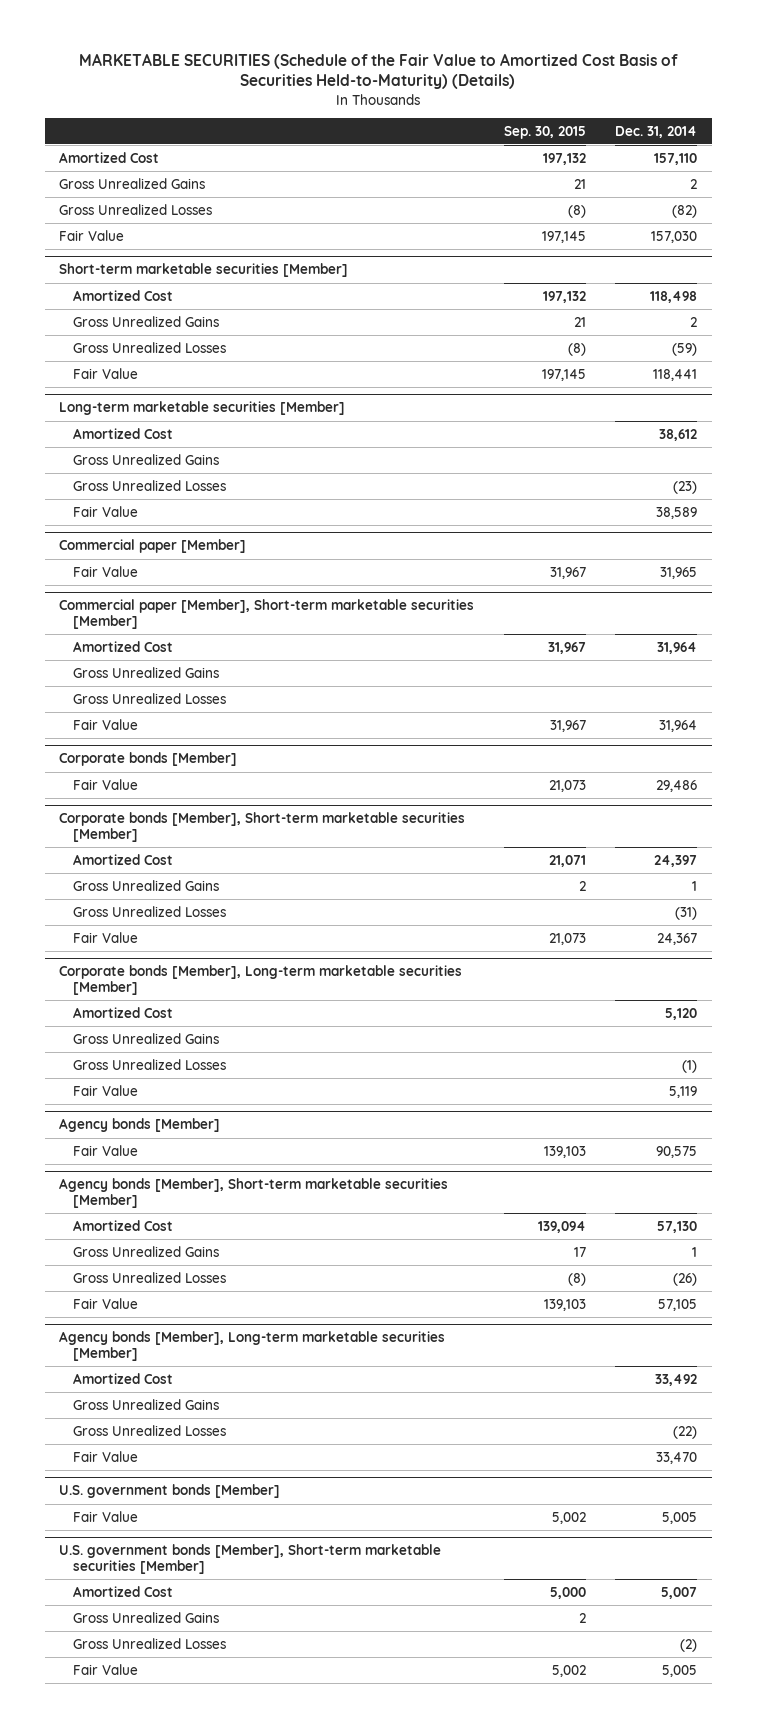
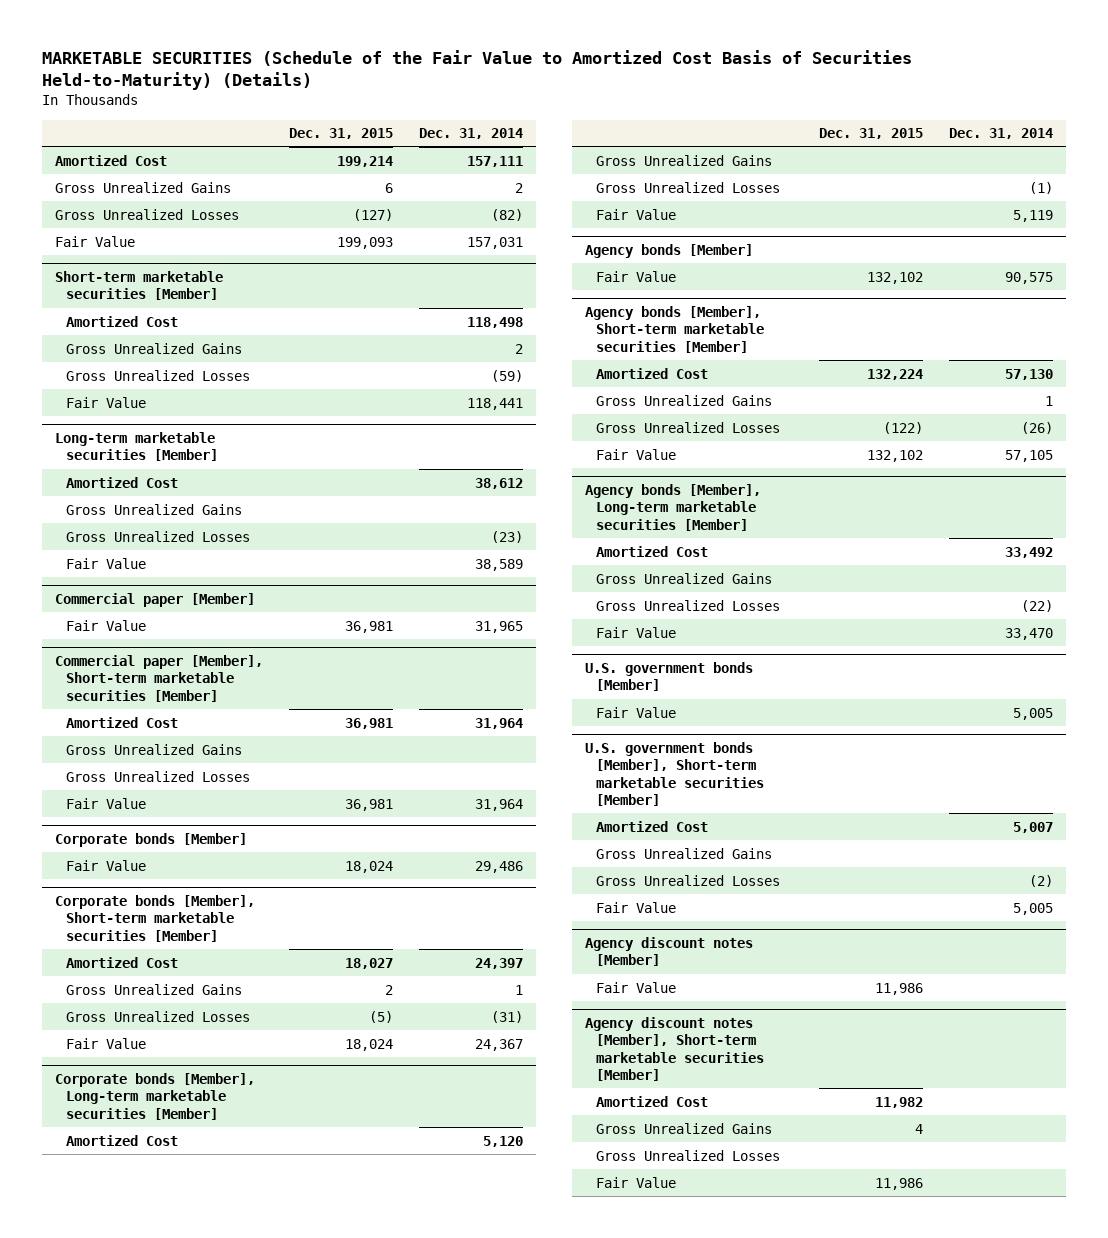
- | Sep. 30, 2015 | Dec. 31, 2014
+ | Dec. 31, 2015 | Dec. 31, 2014
- Amortized Cost | 197,132 | 157,110
+ Amortized Cost | 199,214 | 157,111
- Fair Value | 197,145 | 157,030
+ Fair Value | 199,093 | 157,031
+ Agency discount notes [Member]
+ Fair Value | 11,986 |
+ Agency discount notes [Member], Short-term marketable securities [Member]
+ Amortized Cost | 11,982 |
+ Gross Unrealized Gains | 4 |
+ Gross Unrealized Losses
+ Fair Value | 11,986 |

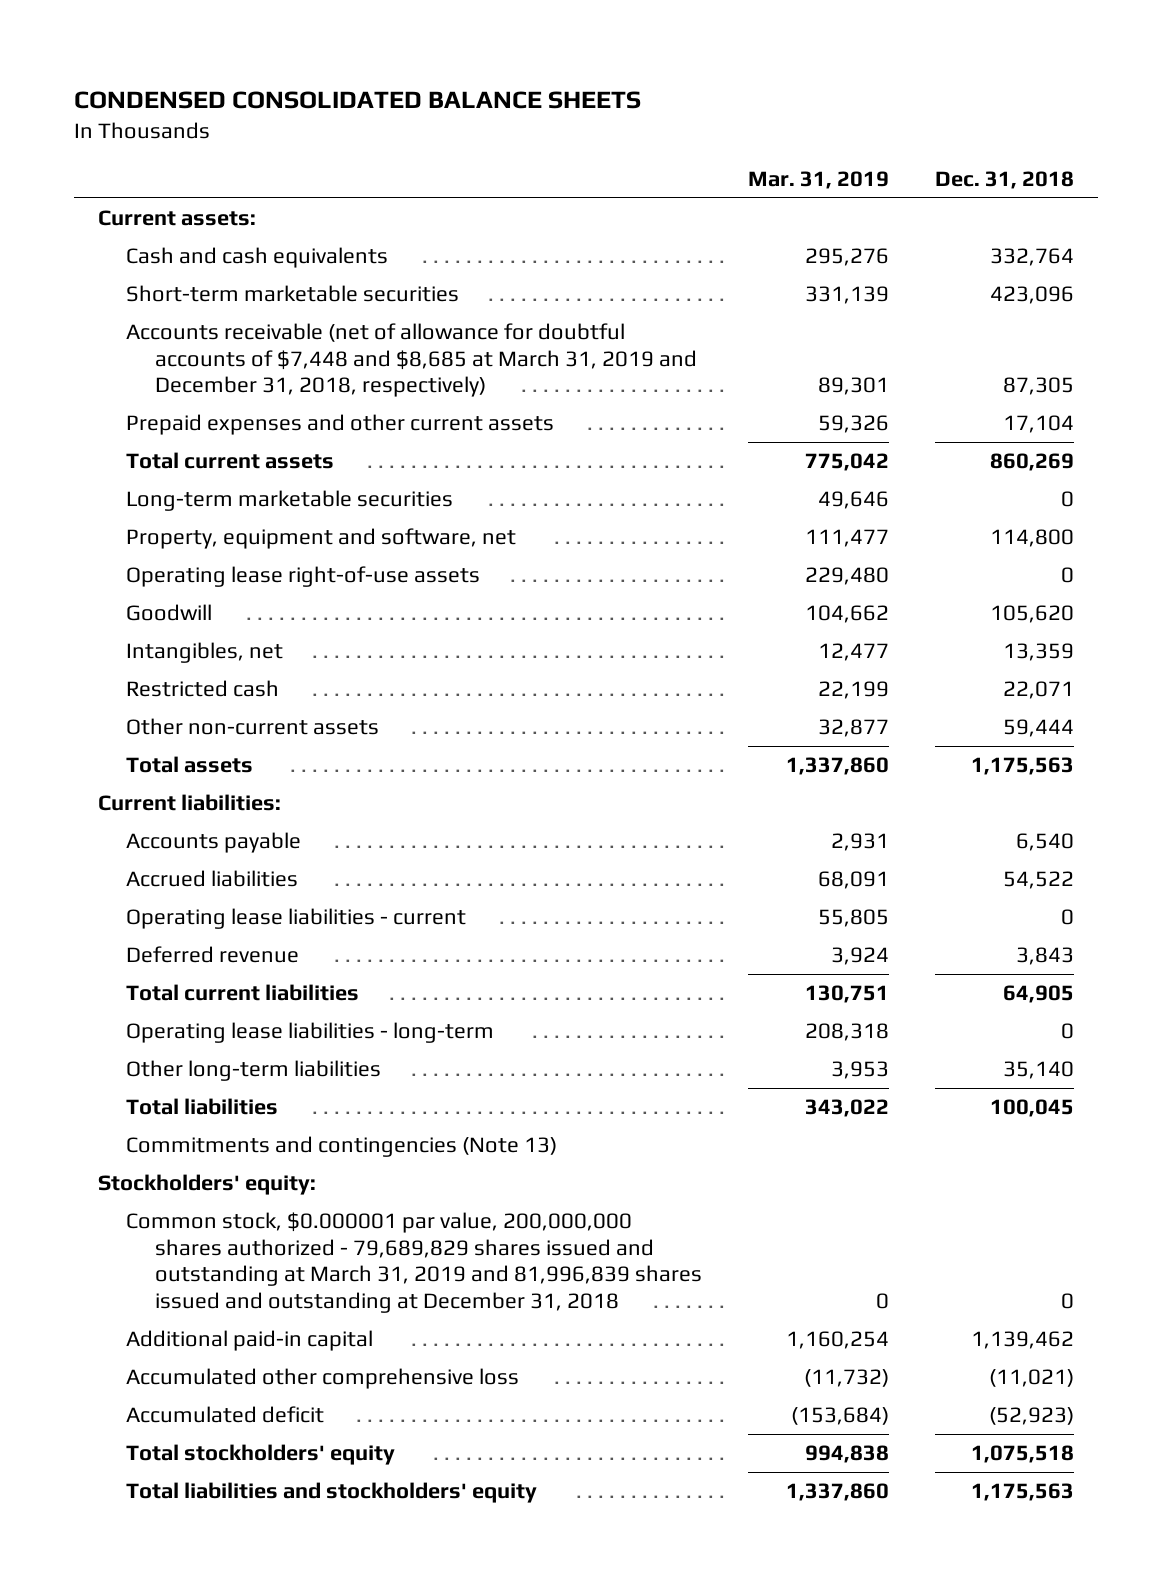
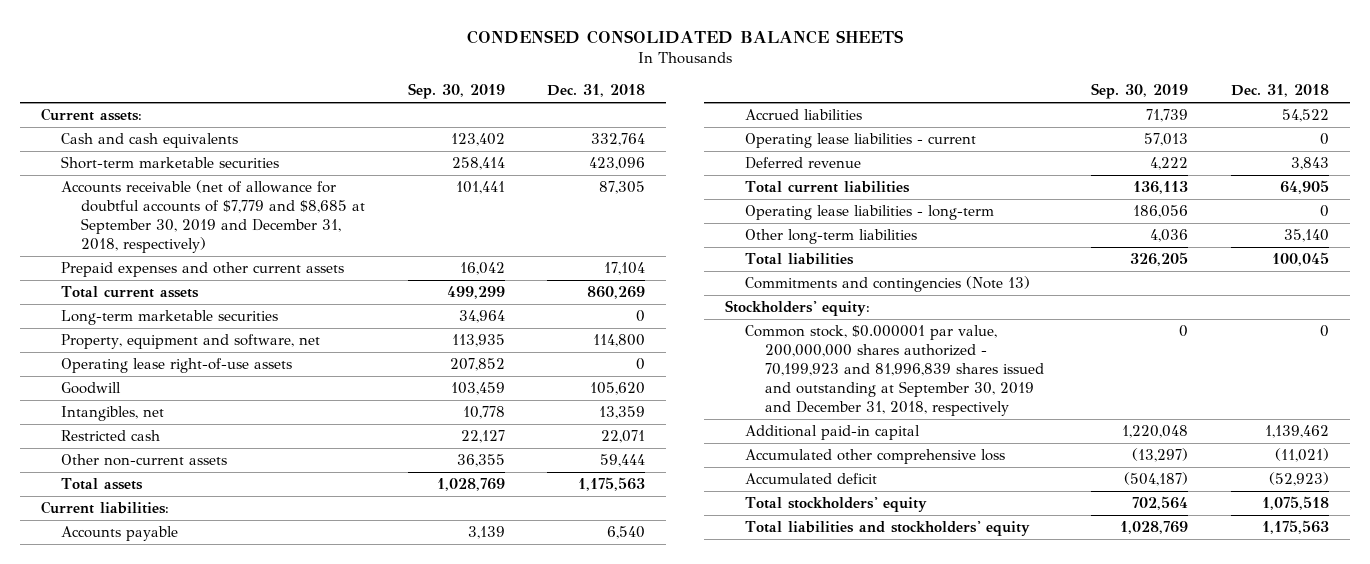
- | Mar. 31, 2019 | Dec. 31, 2018
+ | Sep. 30, 2019 | Dec. 31, 2018
- Accounts receivable (net of allowance for doubtful accounts of $7,448 and $8,685 at March 31, 2019 and December 31, 2018, respectively) | 89,301 | 87,305
+ Accounts receivable (net of allowance for doubtful accounts of $7,779 and $8,685 at September 30, 2019 and December 31, 2018, respectively) | 101,441 | 87,305
- Common stock, $0.000001 par value, 200,000,000 shares authorized - 79,689,829 shares issued and outstanding at March 31, 2019 and 81,996,839 shares issued and outstanding at December 31, 2018 | 0 | 0
+ Common stock, $0.000001 par value, 200,000,000 shares authorized - 70,199,923 and 81,996,839 shares issued and outstanding at September 30, 2019 and December 31, 2018, respectively | 0 | 0

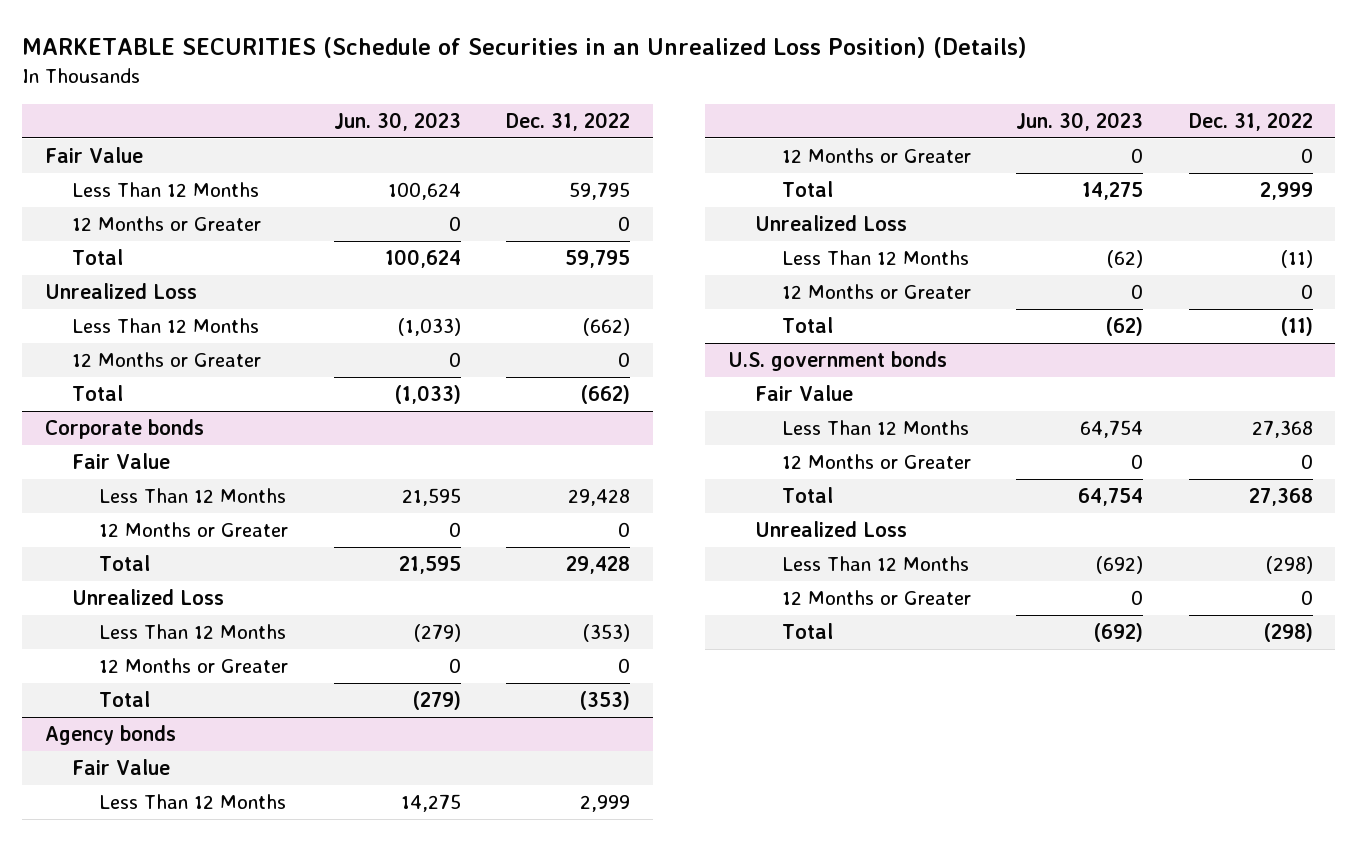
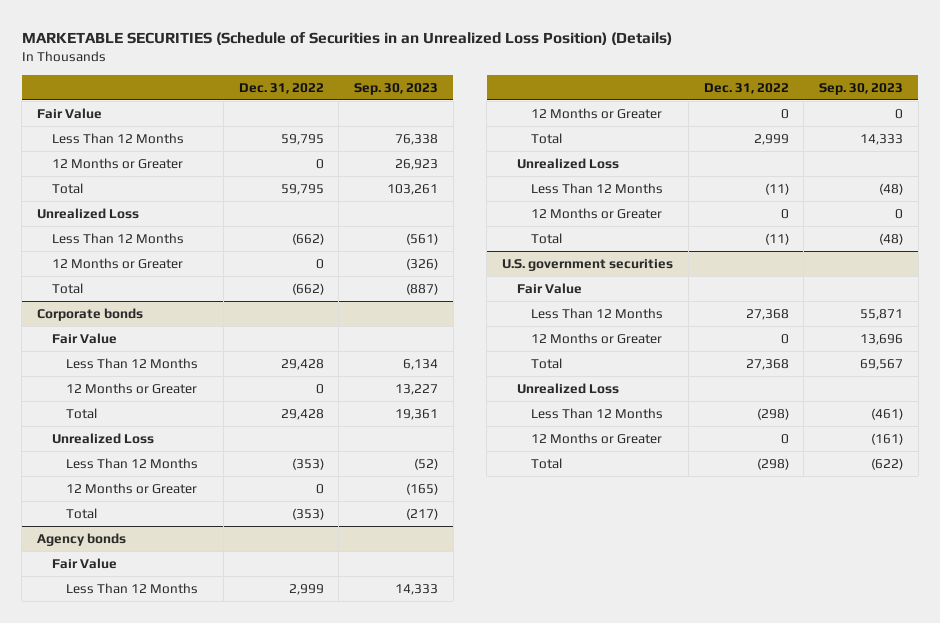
- | Jun. 30, 2023 | Dec. 31, 2022
+ | Dec. 31, 2022 | Sep. 30, 2023
- U.S. government bonds
+ U.S. government securities

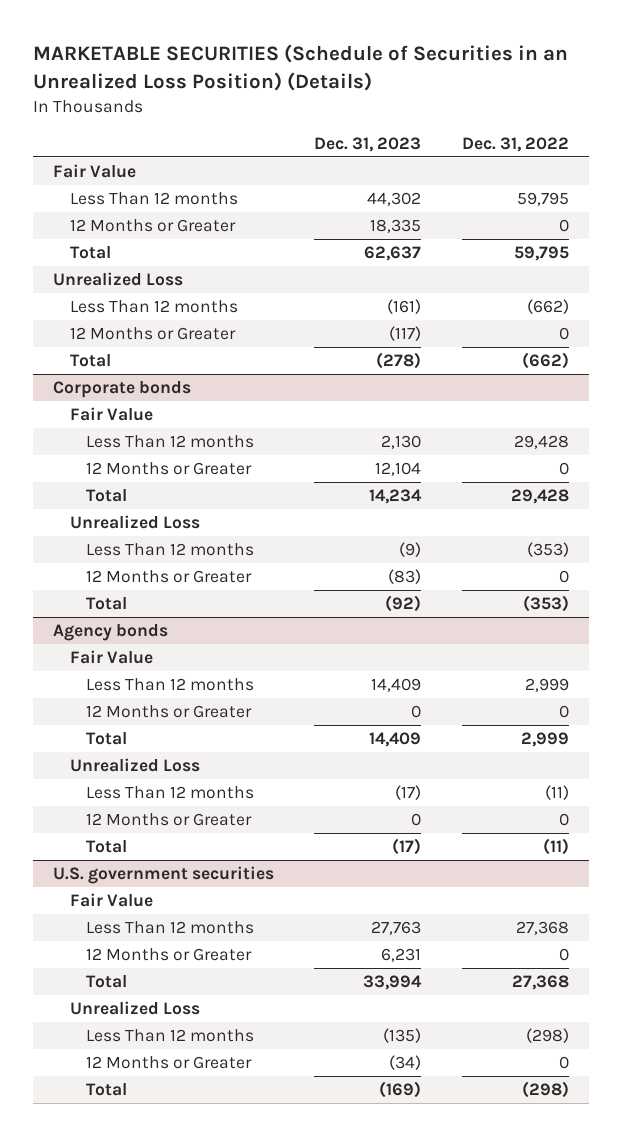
- | Dec. 31, 2022 | Sep. 30, 2023
+ | Dec. 31, 2023 | Dec. 31, 2022
- Less Than 12 Months | 59,795 | 76,338
+ Less Than 12 months | 44,302 | 59,795
- Less Than 12 Months | (662) | (561)
+ Less Than 12 months | (161) | (662)
@ Corporate bonds
- Less Than 12 Months | 29,428 | 6,134
+ Less Than 12 months | 2,130 | 29,428
- Less Than 12 Months | (353) | (52)
+ Less Than 12 months | (9) | (353)
@ Agency bonds
- Less Than 12 Months | 2,999 | 14,333
+ Less Than 12 months | 14,409 | 2,999
- Less Than 12 Months | (11) | (48)
+ Less Than 12 months | (17) | (11)
@ U.S. government securities
- Less Than 12 Months | 27,368 | 55,871
+ Less Than 12 months | 27,763 | 27,368
- Less Than 12 Months | (298) | (461)
+ Less Than 12 months | (135) | (298)

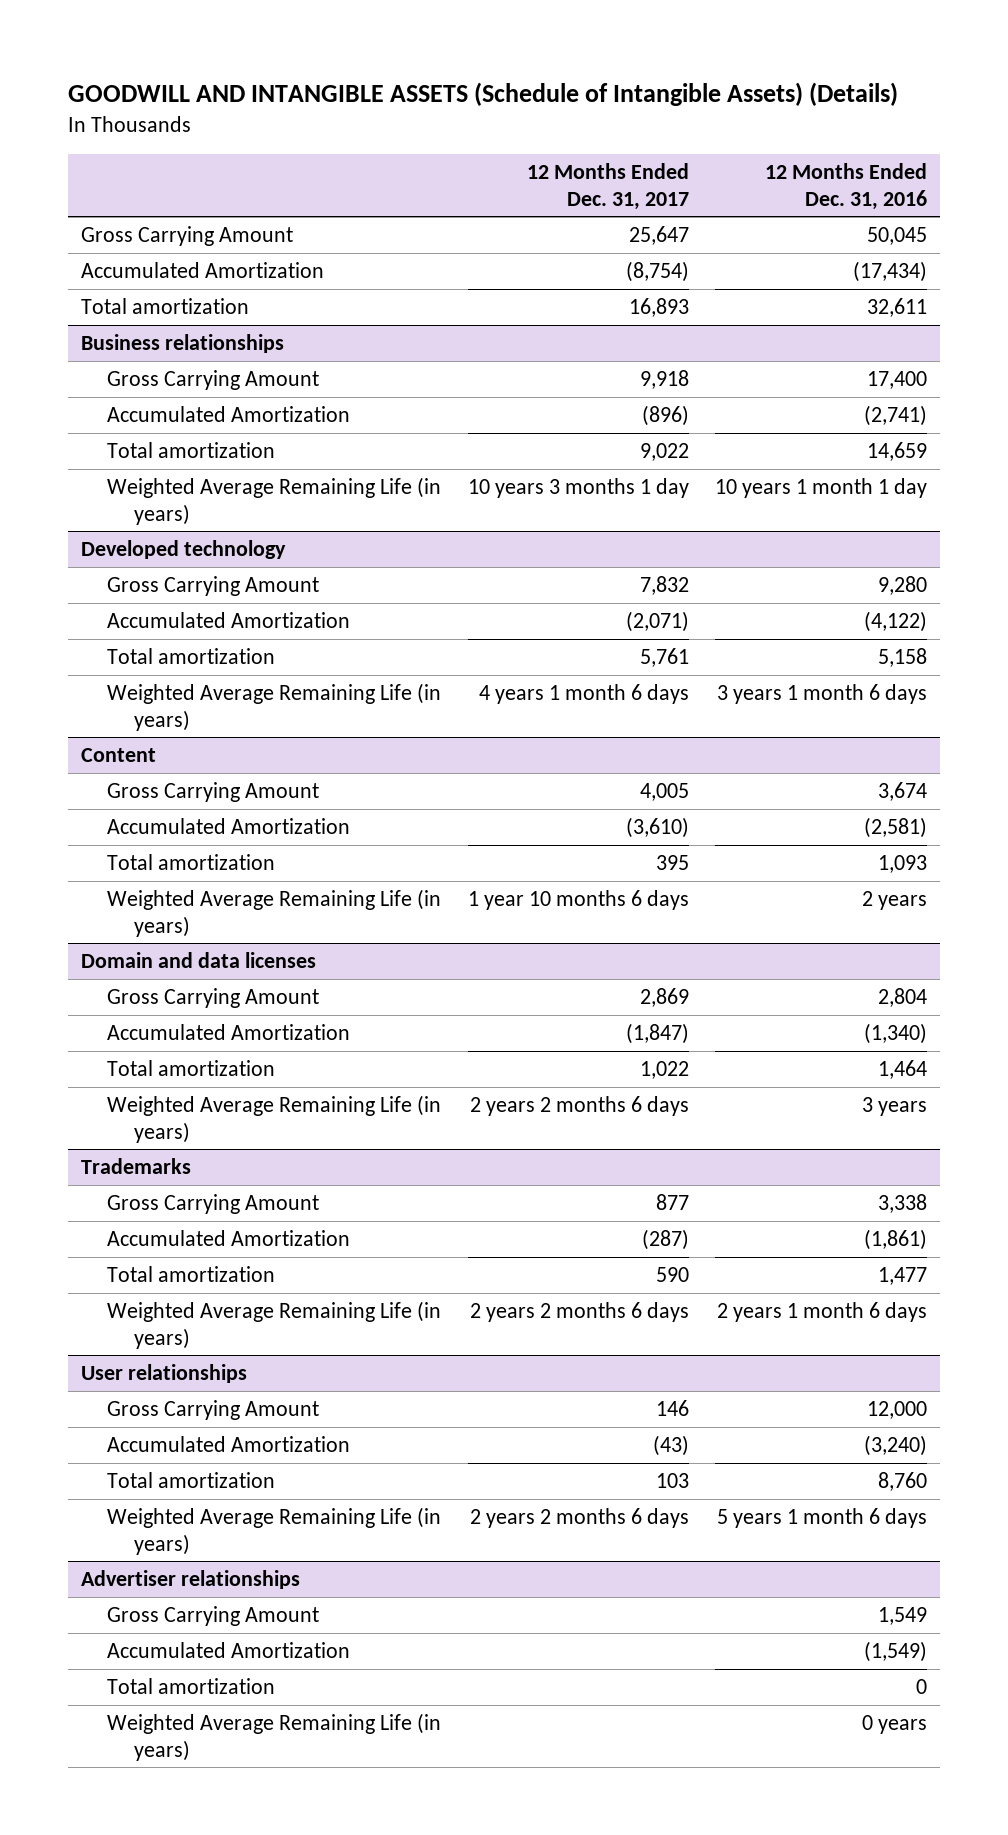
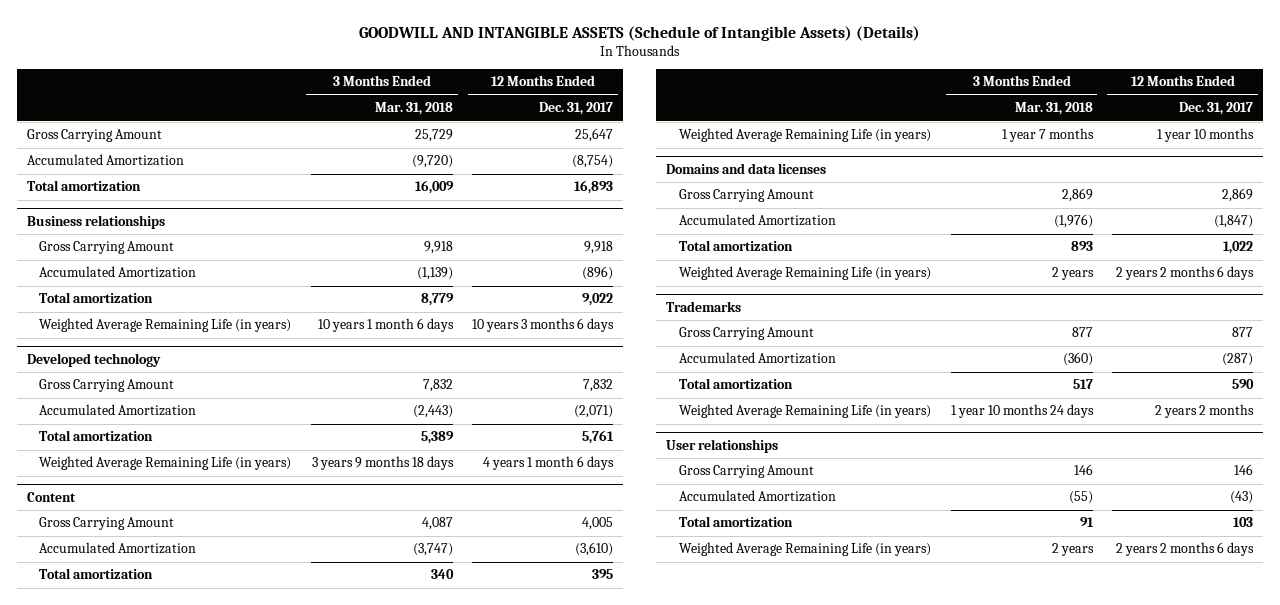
- | 12 Months Ended Dec. 31, 2017 | 12 Months Ended Dec. 31, 2016
+ | 3 Months Ended Mar. 31, 2018 | 12 Months Ended Dec. 31, 2017
@ Business relationships
- Weighted Average Remaining Life (in years) | 10 years 3 months 1 day | 10 years 1 month 1 day
+ Weighted Average Remaining Life (in years) | 10 years 1 month 6 days | 10 years 3 months 6 days
@ Content
- Weighted Average Remaining Life (in years) | 1 year 10 months 6 days | 2 years
- Domain and data licenses
@ Content
+ Weighted Average Remaining Life (in years) | 1 year 7 months | 1 year 10 months
+ Domains and data licenses
@ Trademarks
- Weighted Average Remaining Life (in years) | 2 years 2 months 6 days | 2 years 1 month 6 days
+ Weighted Average Remaining Life (in years) | 1 year 10 months 24 days | 2 years 2 months
- Advertiser relationships
- Gross Carrying Amount | | 1,549
- Accumulated Amortization | | (1,549)
- Total amortization | | 0
- Weighted Average Remaining Life (in years) | | 0 years

